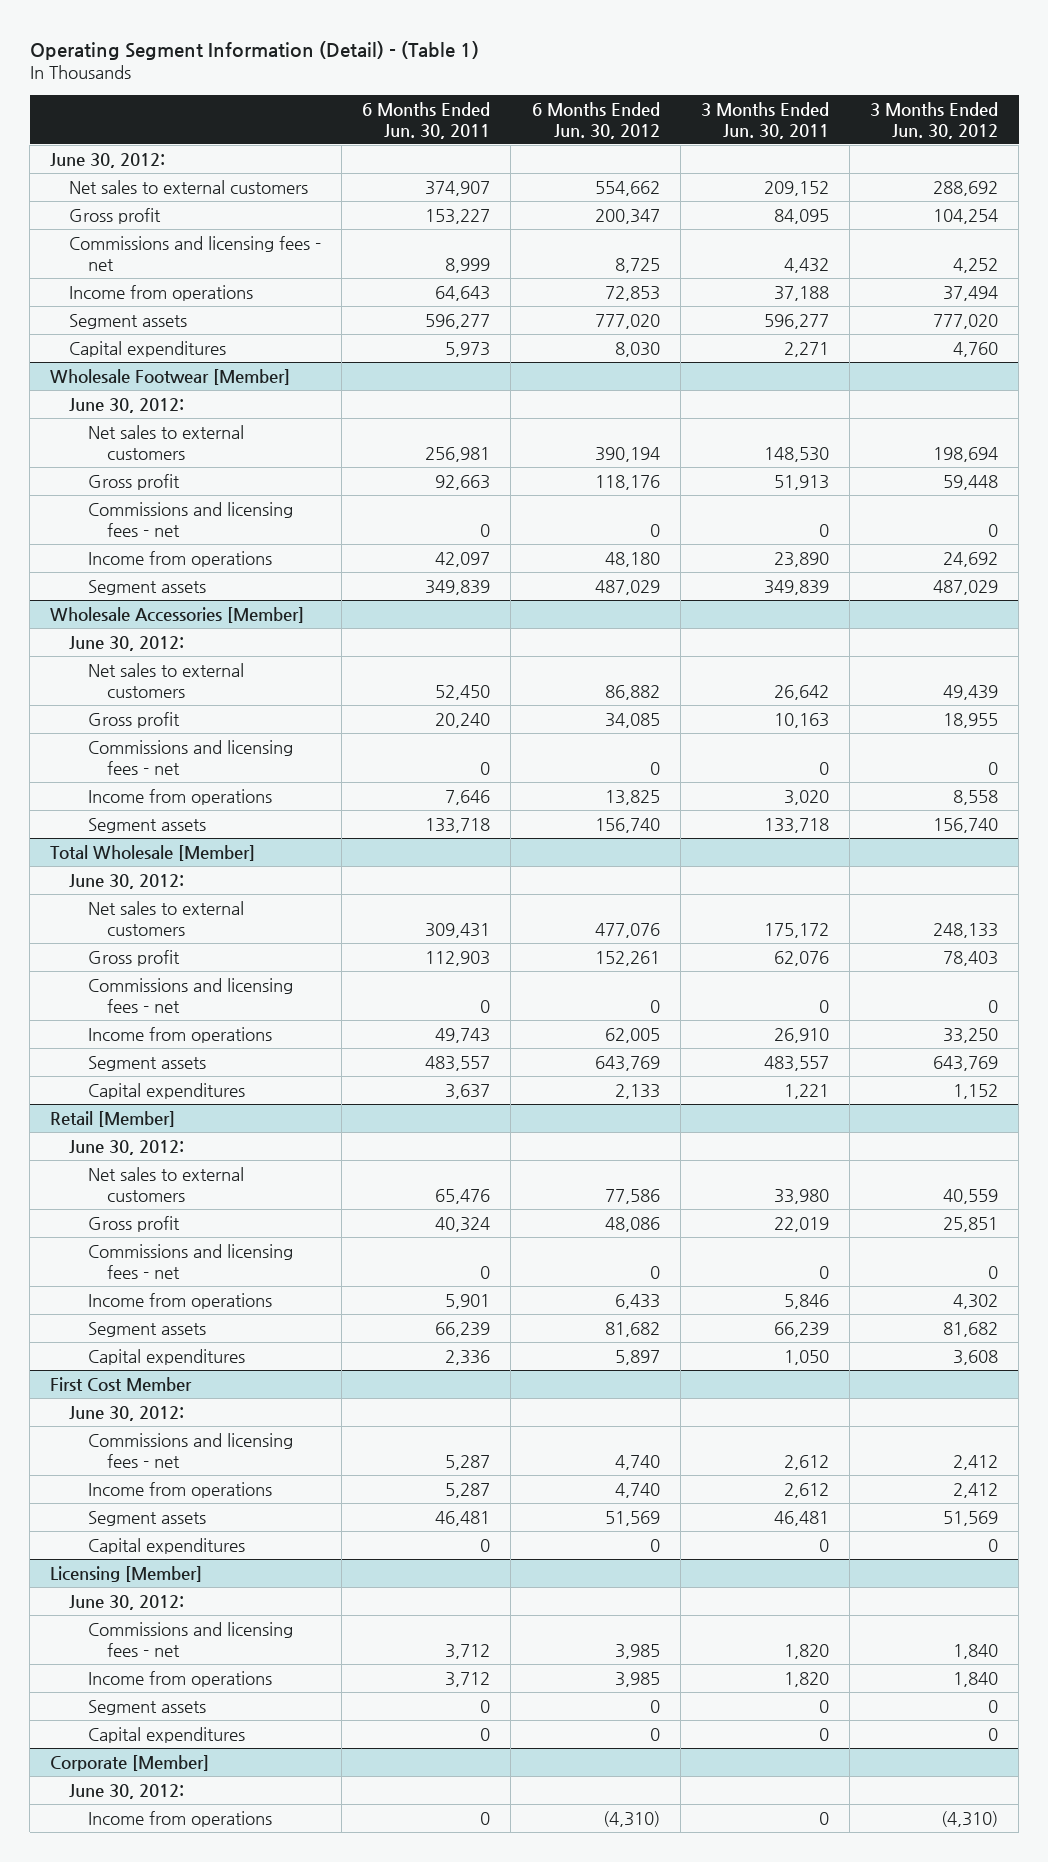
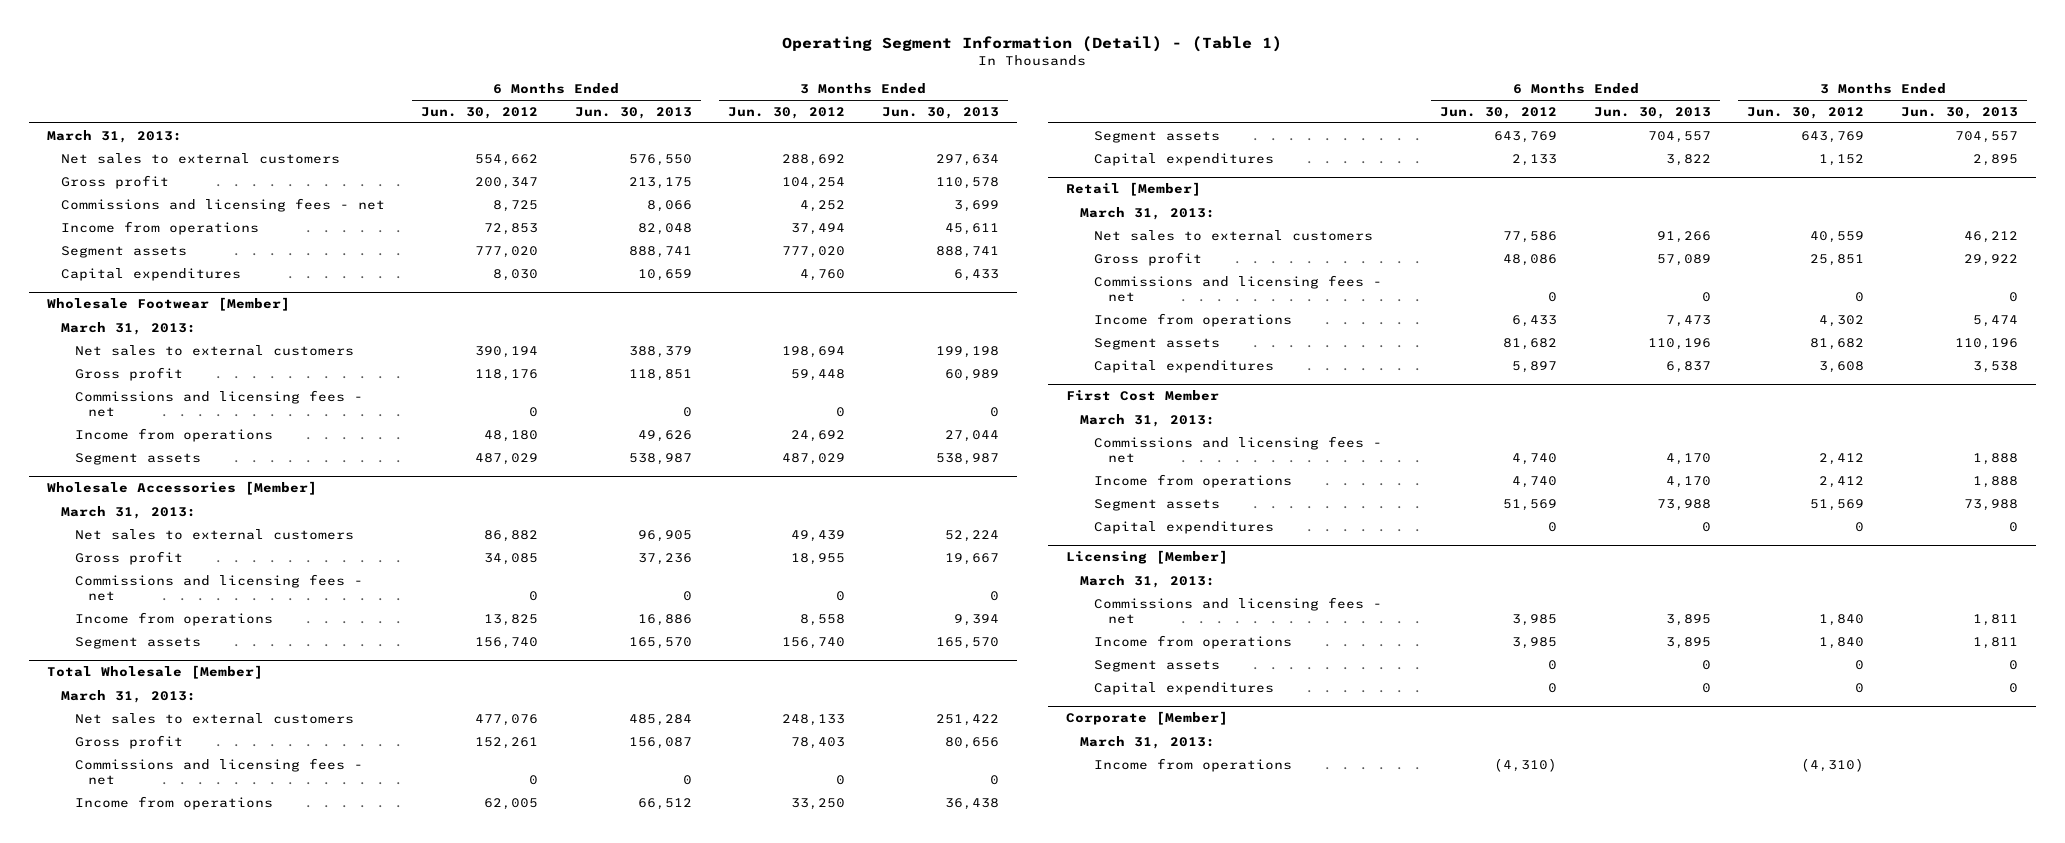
- | 6 Months Ended Jun. 30, 2011 | 6 Months Ended Jun. 30, 2012 | 3 Months Ended Jun. 30, 2011 | 3 Months Ended Jun. 30, 2012
+ | 6 Months Ended Jun. 30, 2012 | 6 Months Ended Jun. 30, 2013 | 3 Months Ended Jun. 30, 2012 | 3 Months Ended Jun. 30, 2013
- June 30, 2012:
+ March 31, 2013:
@ Wholesale Footwear [Member]
- June 30, 2012:
+ March 31, 2013:
@ Wholesale Accessories [Member]
- June 30, 2012:
+ March 31, 2013:
@ Total Wholesale [Member]
- June 30, 2012:
+ March 31, 2013:
@ Retail [Member]
- June 30, 2012:
+ March 31, 2013:
@ First Cost Member
- June 30, 2012:
+ March 31, 2013:
@ Licensing [Member]
- June 30, 2012:
+ March 31, 2013:
@ Corporate [Member]
- June 30, 2012:
+ March 31, 2013:

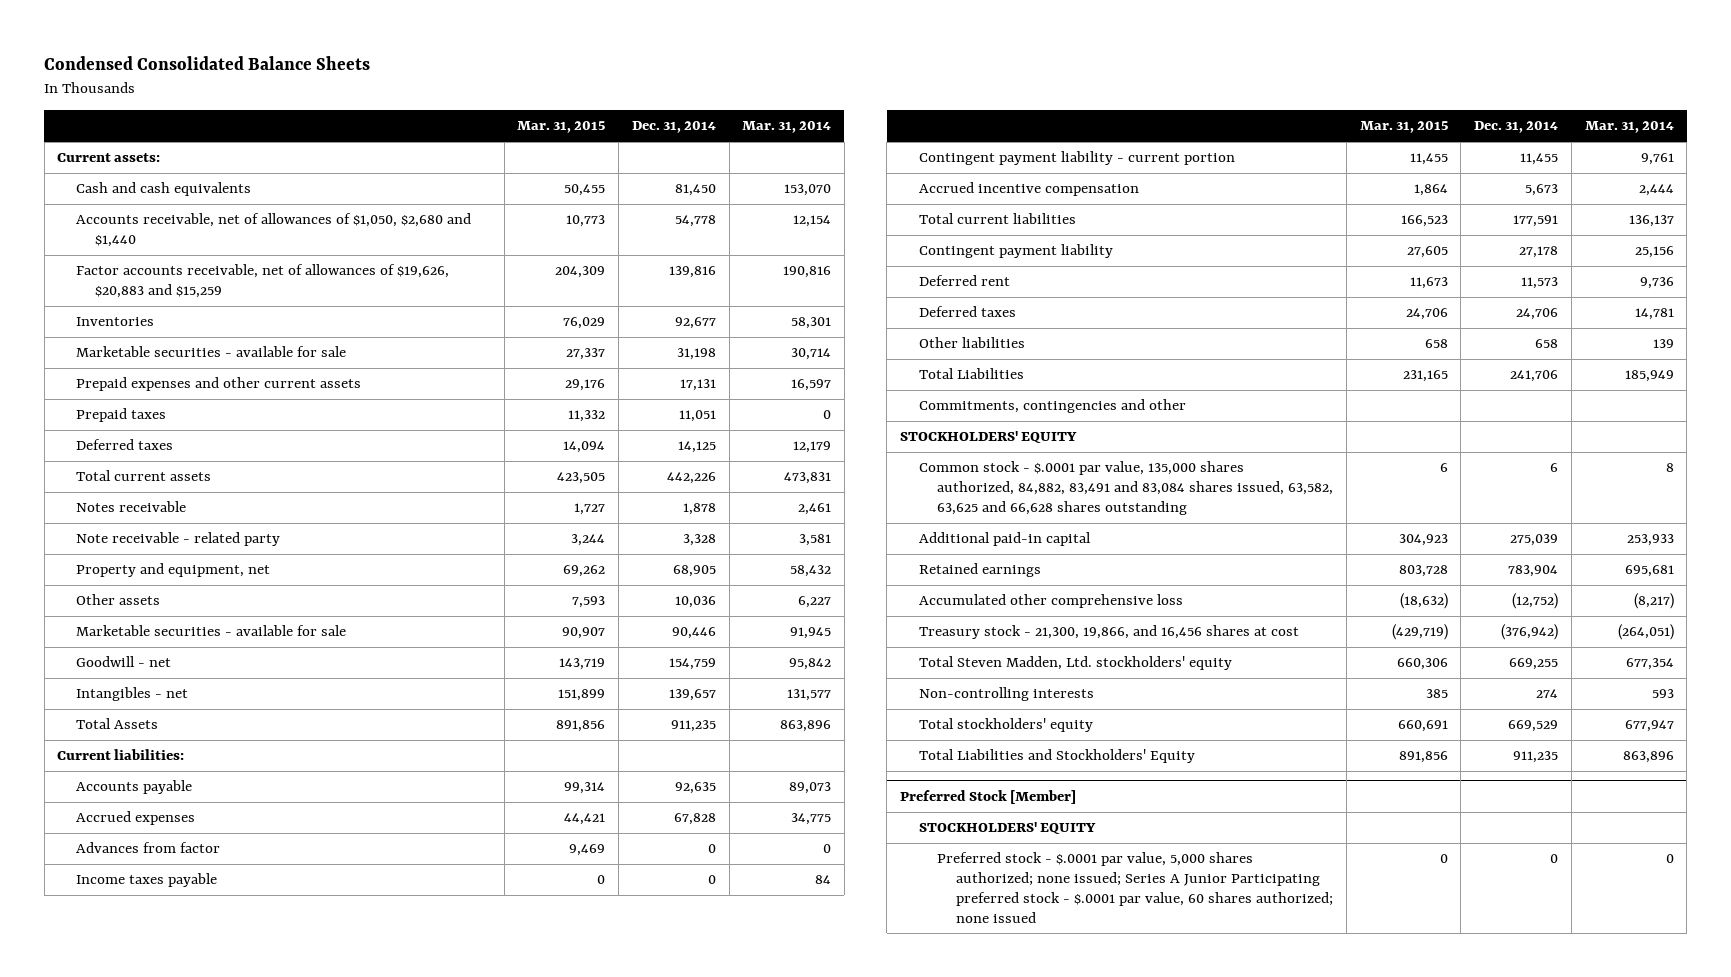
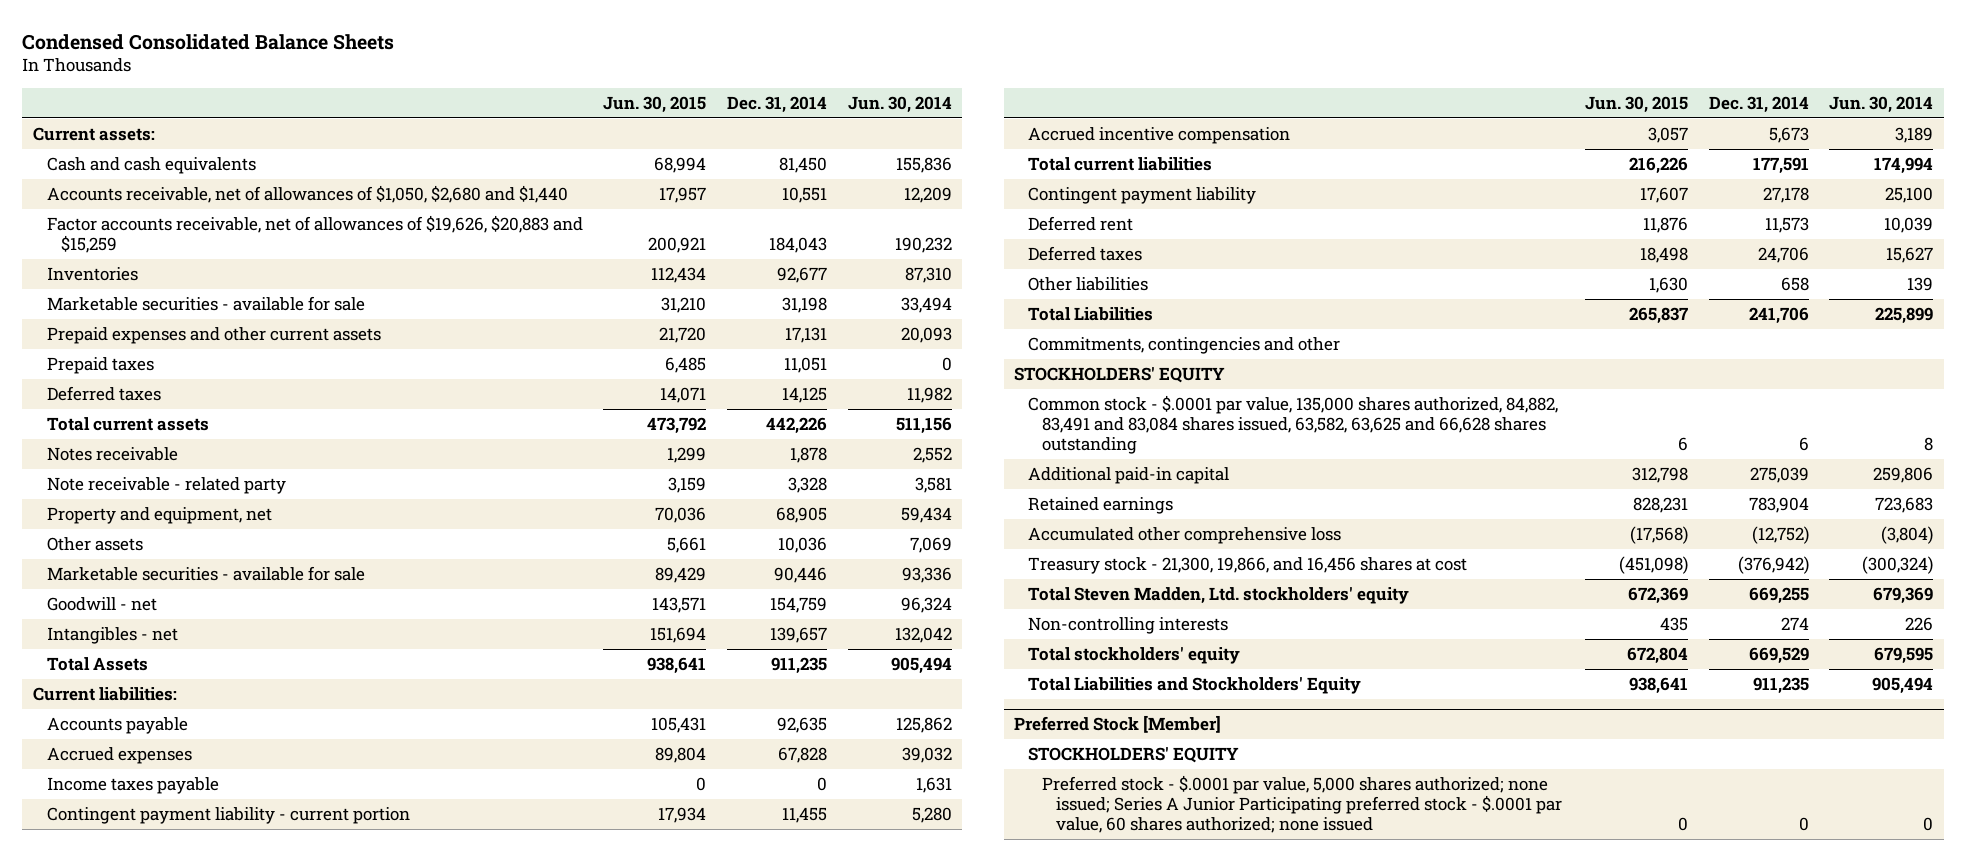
- | Mar. 31, 2015 | Dec. 31, 2014 | Mar. 31, 2014
+ | Jun. 30, 2015 | Dec. 31, 2014 | Jun. 30, 2014
- Accounts receivable, net of allowances of $1,050, $2,680 and $1,440 | 10,773 | 54,778 | 12,154
- Factor accounts receivable, net of allowances of $19,626, $20,883 and $15,259 | 204,309 | 139,816 | 190,816
+ Accounts receivable, net of allowances of $1,050, $2,680 and $1,440 | 17,957 | 10,551 | 12,209
+ Factor accounts receivable, net of allowances of $19,626, $20,883 and $15,259 | 200,921 | 184,043 | 190,232
- Advances from factor | 9,469 | 0 | 0

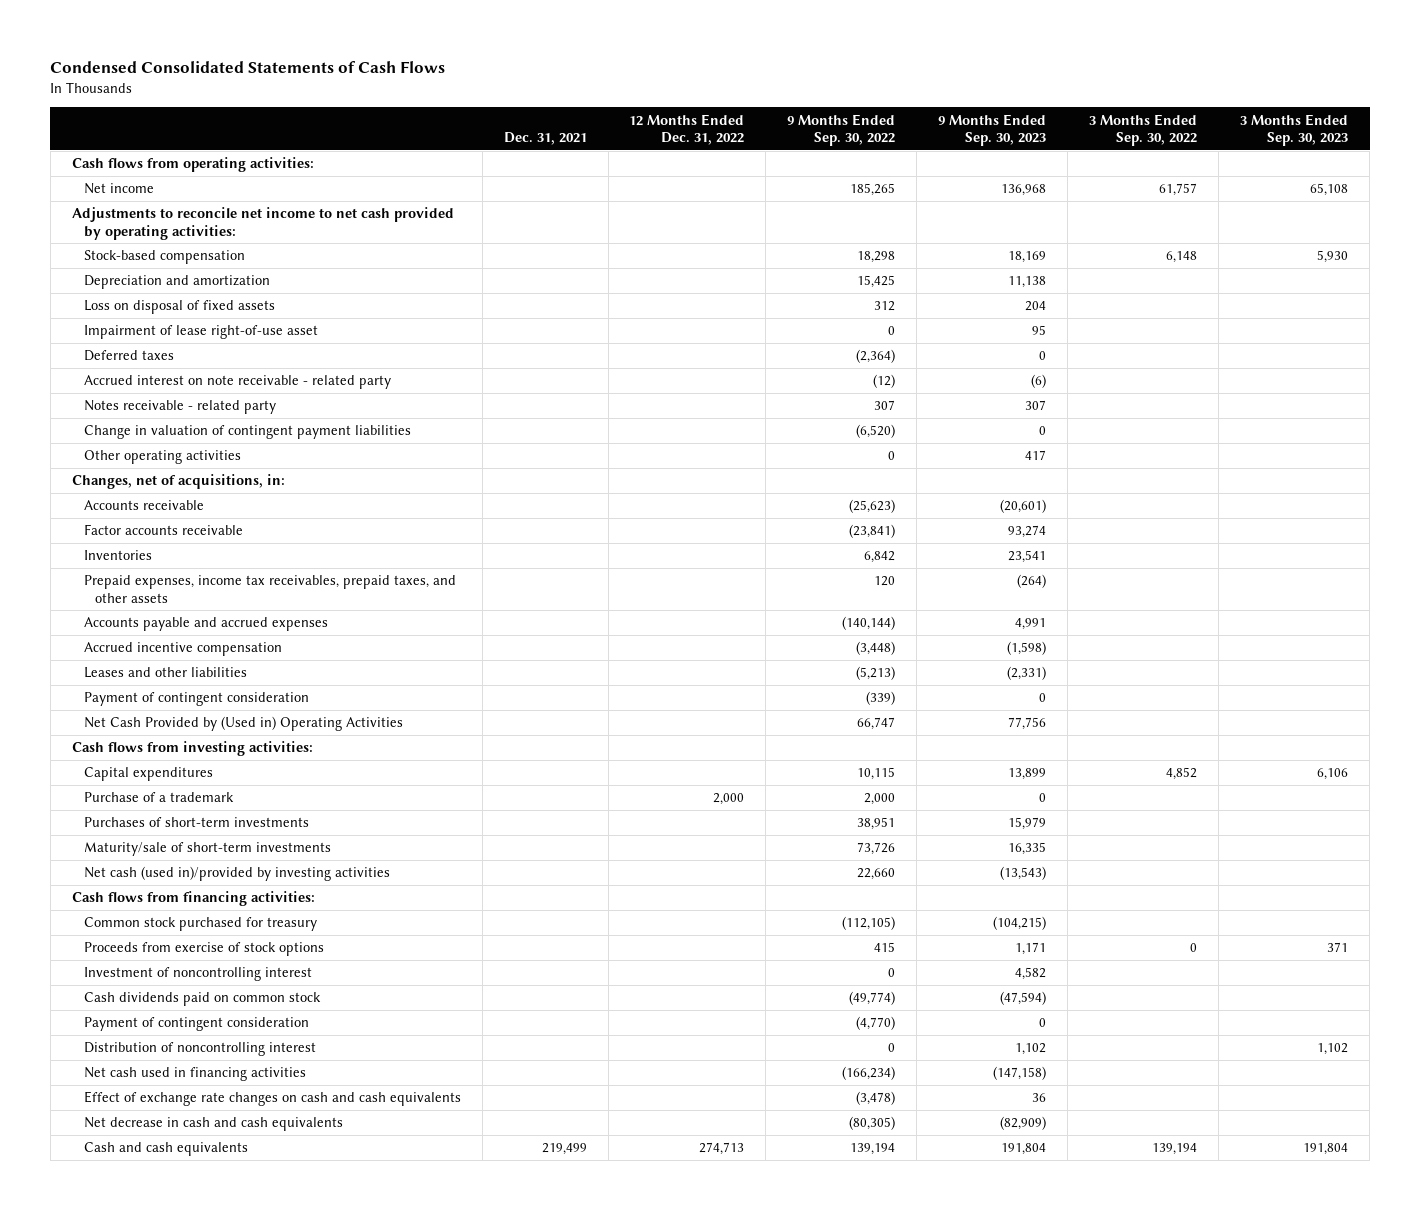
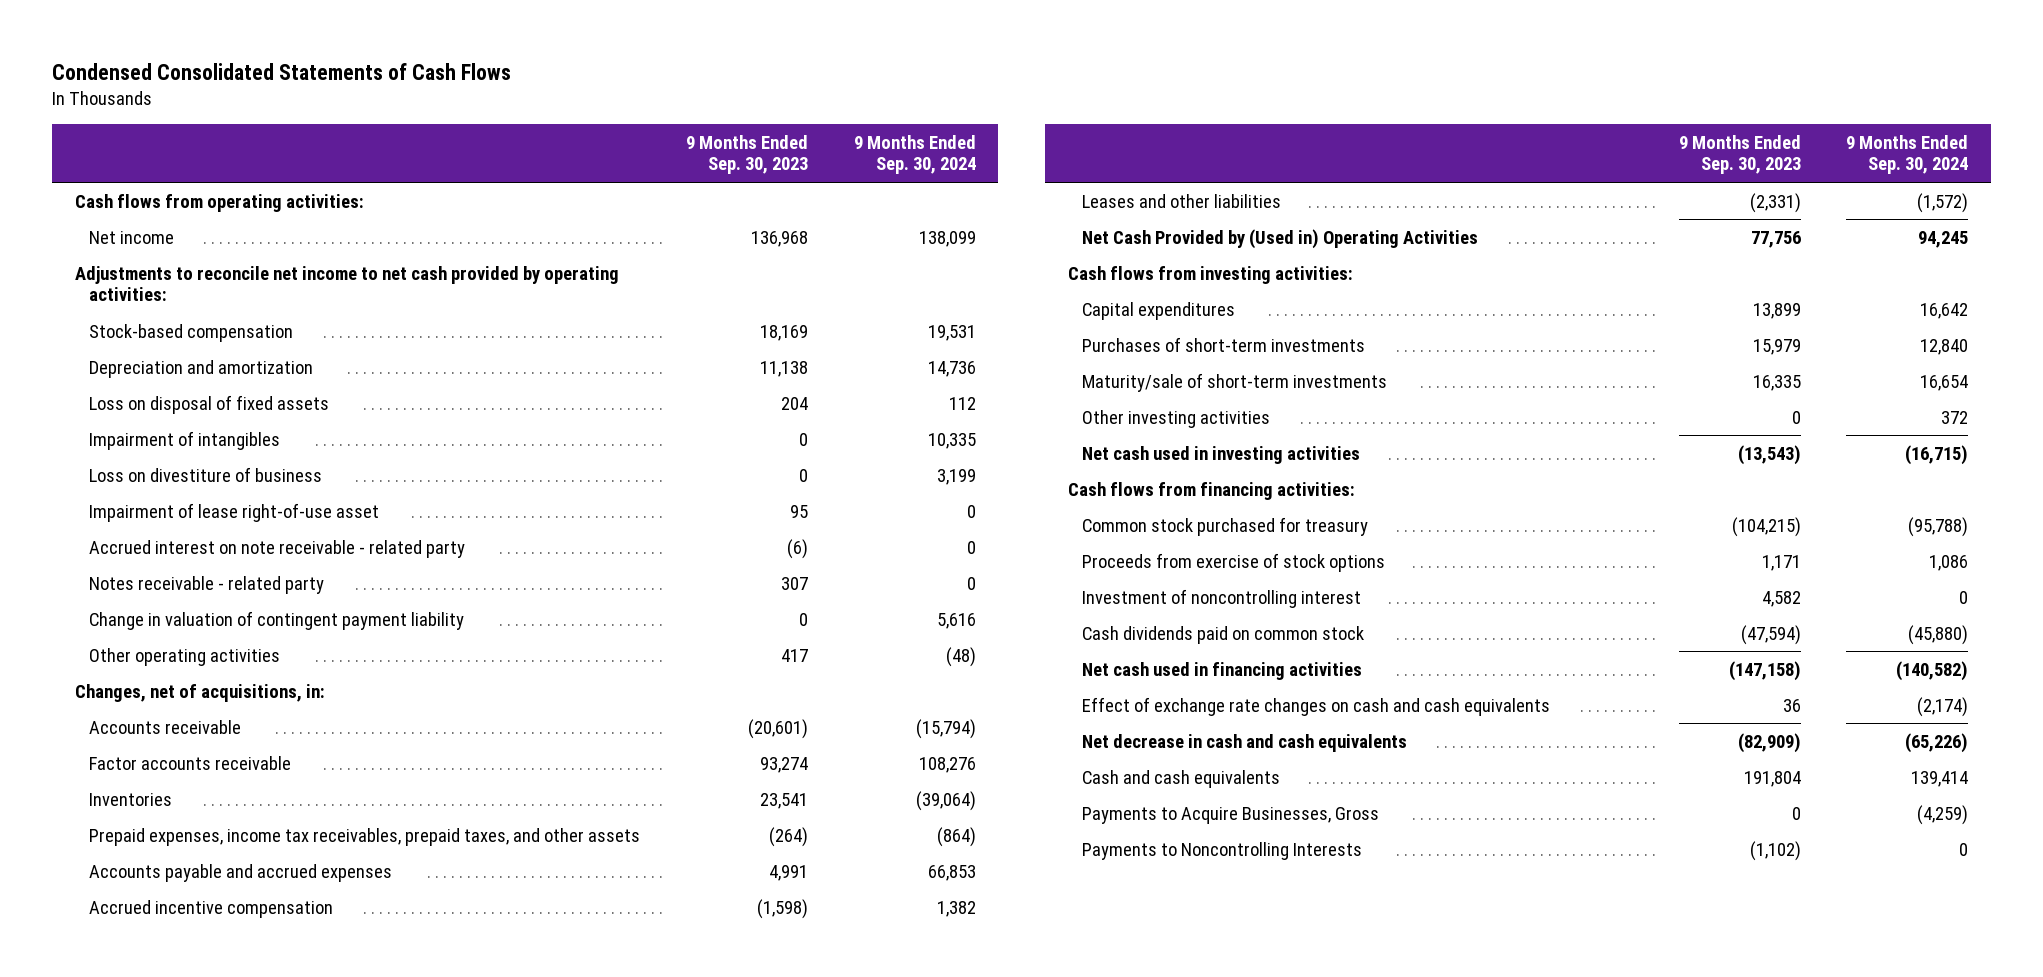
- | Dec. 31, 2021 | 12 Months Ended Dec. 31, 2022 | 9 Months Ended Sep. 30, 2022 | 9 Months Ended Sep. 30, 2023 | 3 Months Ended Sep. 30, 2022 | 3 Months Ended Sep. 30, 2023
+ | 9 Months Ended Sep. 30, 2023 | 9 Months Ended Sep. 30, 2024
+ Impairment of intangibles | 0 | 10,335
+ Loss on divestiture of business | 0 | 3,199
- Deferred taxes | | | (2,364) | 0 | |
- Change in valuation of contingent payment liabilities | | | (6,520) | 0 | |
+ Change in valuation of contingent payment liability | 0 | 5,616
- Payment of contingent consideration | | | (339) | 0 | |
- Purchase of a trademark | | 2,000 | 2,000 | 0 | |
- Net cash (used in)/provided by investing activities | | | 22,660 | (13,543) | |
+ Other investing activities | 0 | 372
+ Net cash used in investing activities | (13,543) | (16,715)
- Payment of contingent consideration | | | (4,770) | 0 | |
- Distribution of noncontrolling interest | | | 0 | 1,102 | | 1,102
+ Payments to Acquire Businesses, Gross | 0 | (4,259)
+ Payments to Noncontrolling Interests | (1,102) | 0

